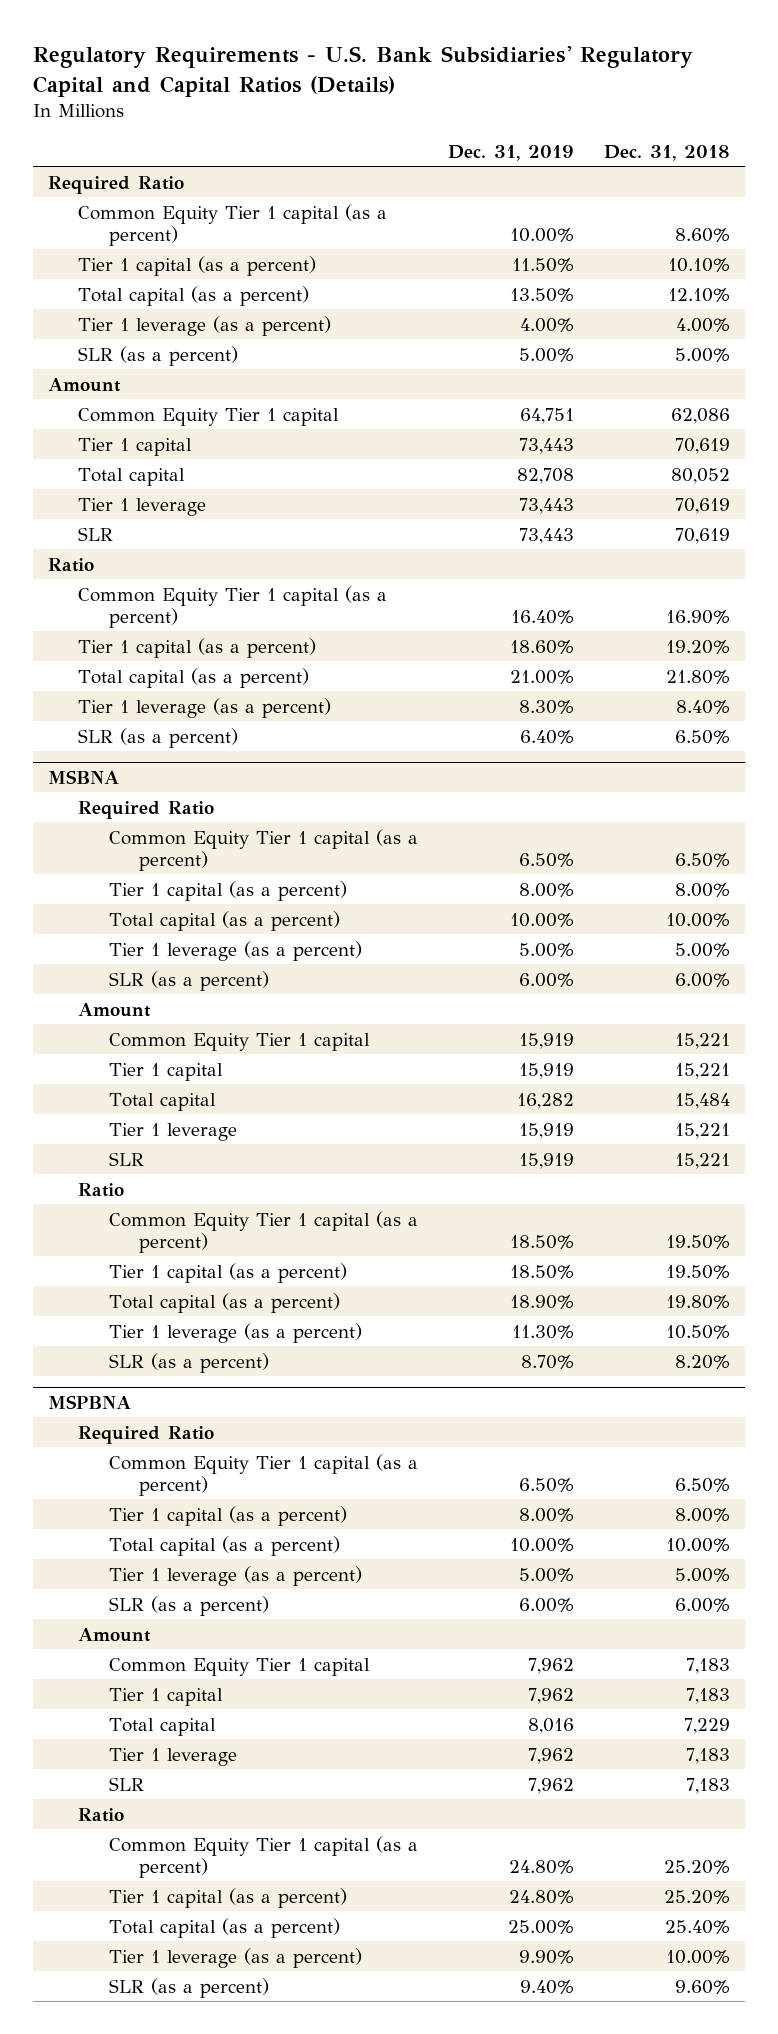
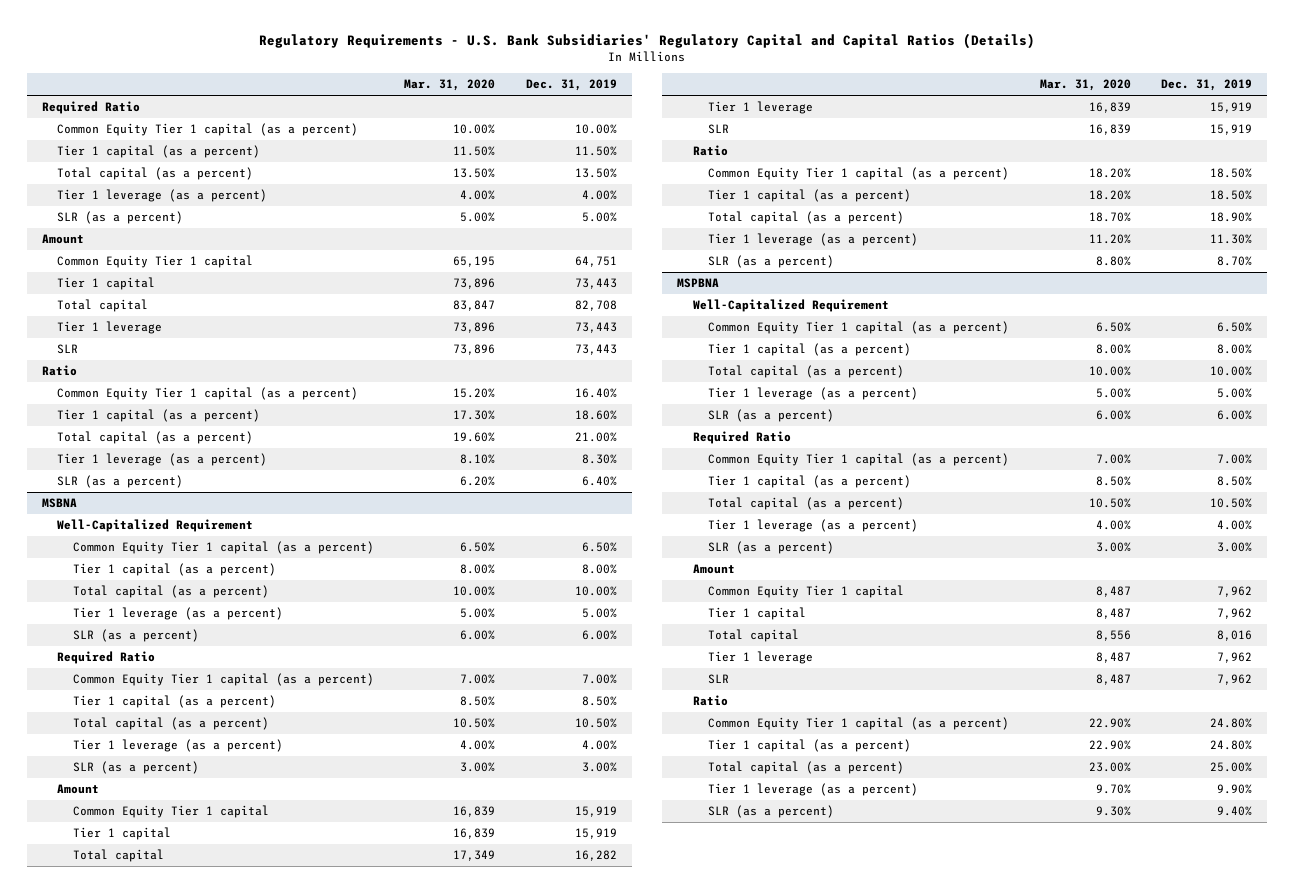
- | Dec. 31, 2019 | Dec. 31, 2018
+ | Mar. 31, 2020 | Dec. 31, 2019
@ MSBNA
+ Well-Capitalized Requirement
moved down: Required Ratio
+ Common Equity Tier 1 capital (as a percent) | 7.00% | 7.00%
+ Tier 1 capital (as a percent) | 8.50% | 8.50%
+ Total capital (as a percent) | 10.50% | 10.50%
+ Tier 1 leverage (as a percent) | 4.00% | 4.00%
+ SLR (as a percent) | 3.00% | 3.00%
@ MSPBNA
+ Well-Capitalized Requirement
moved down: Required Ratio
+ Common Equity Tier 1 capital (as a percent) | 7.00% | 7.00%
+ Tier 1 capital (as a percent) | 8.50% | 8.50%
+ Total capital (as a percent) | 10.50% | 10.50%
+ Tier 1 leverage (as a percent) | 4.00% | 4.00%
+ SLR (as a percent) | 3.00% | 3.00%

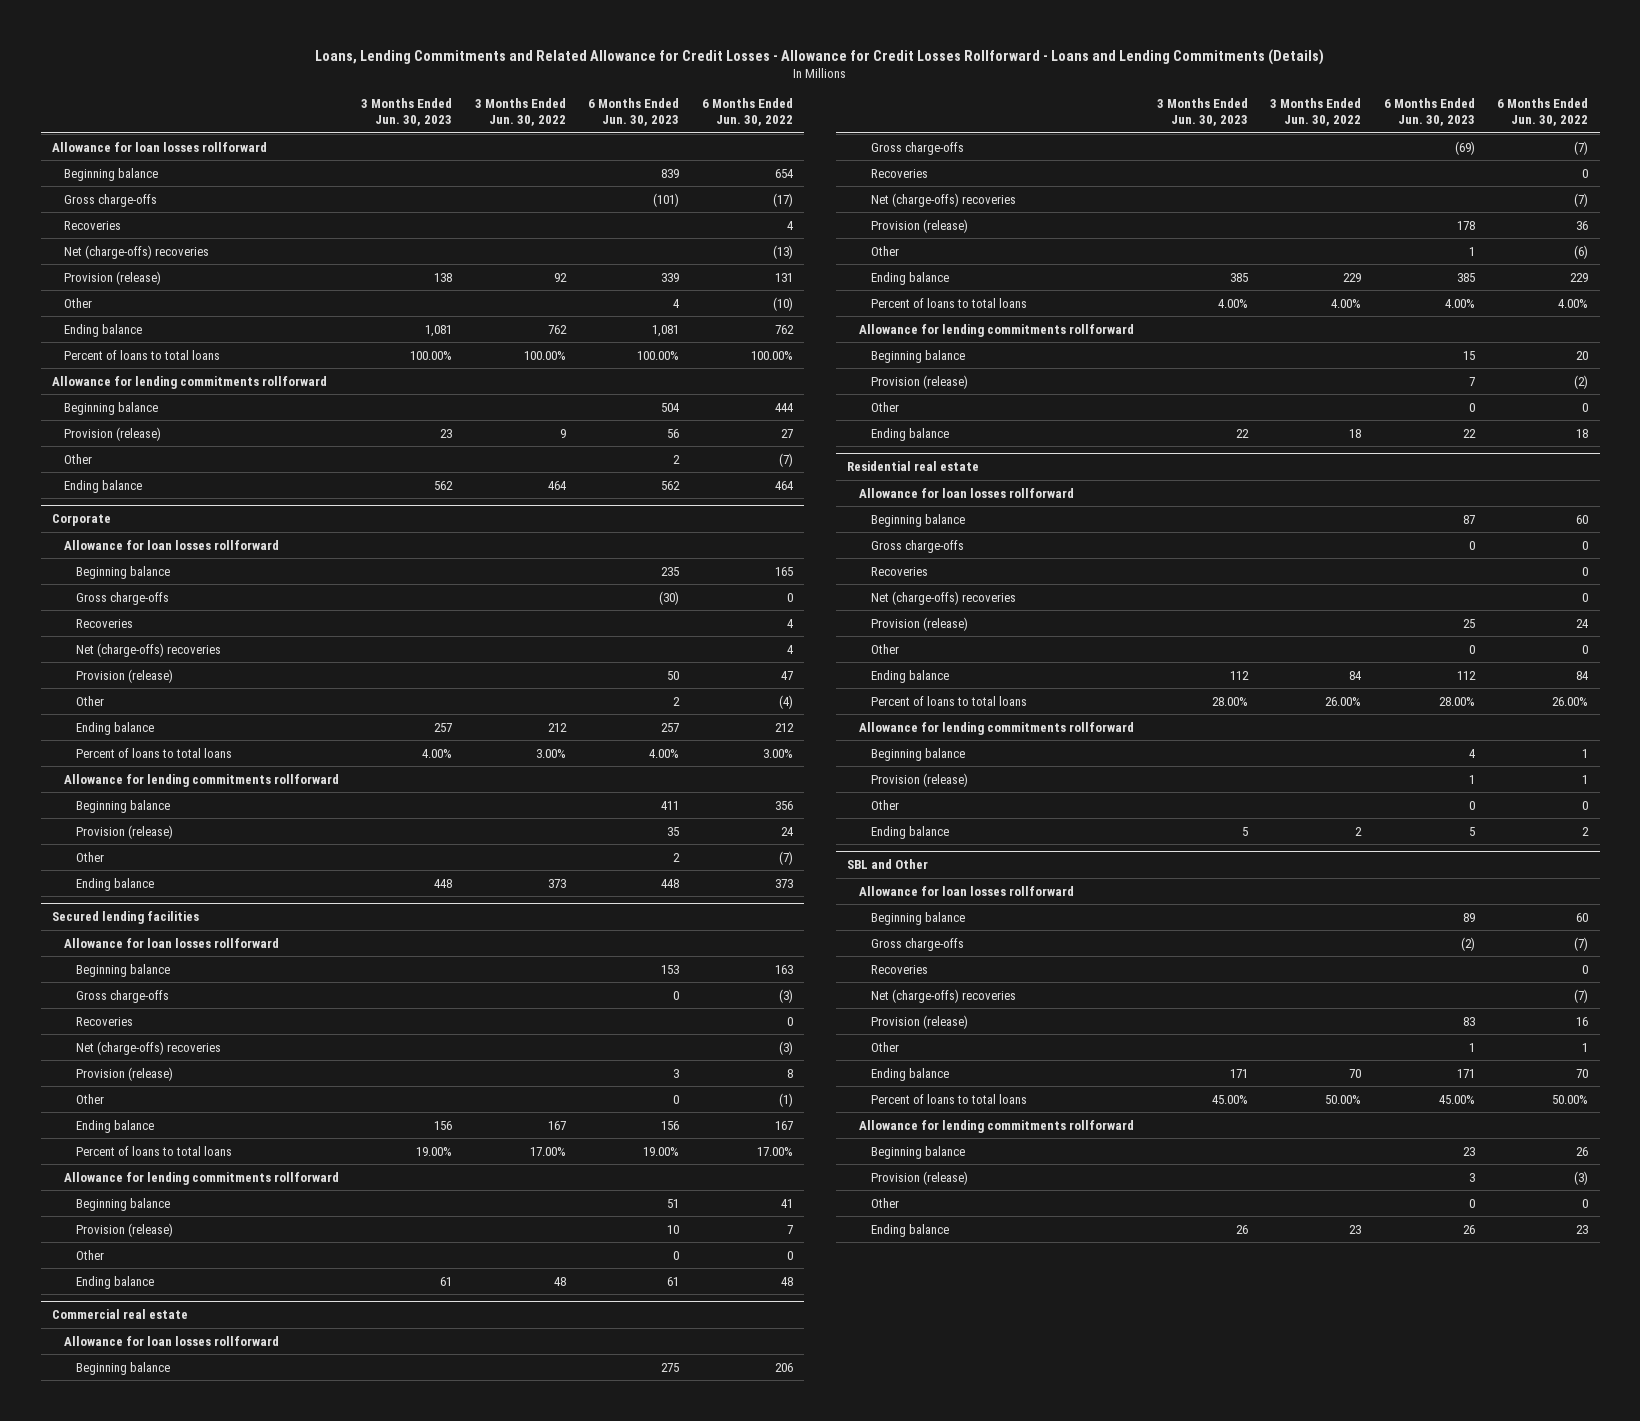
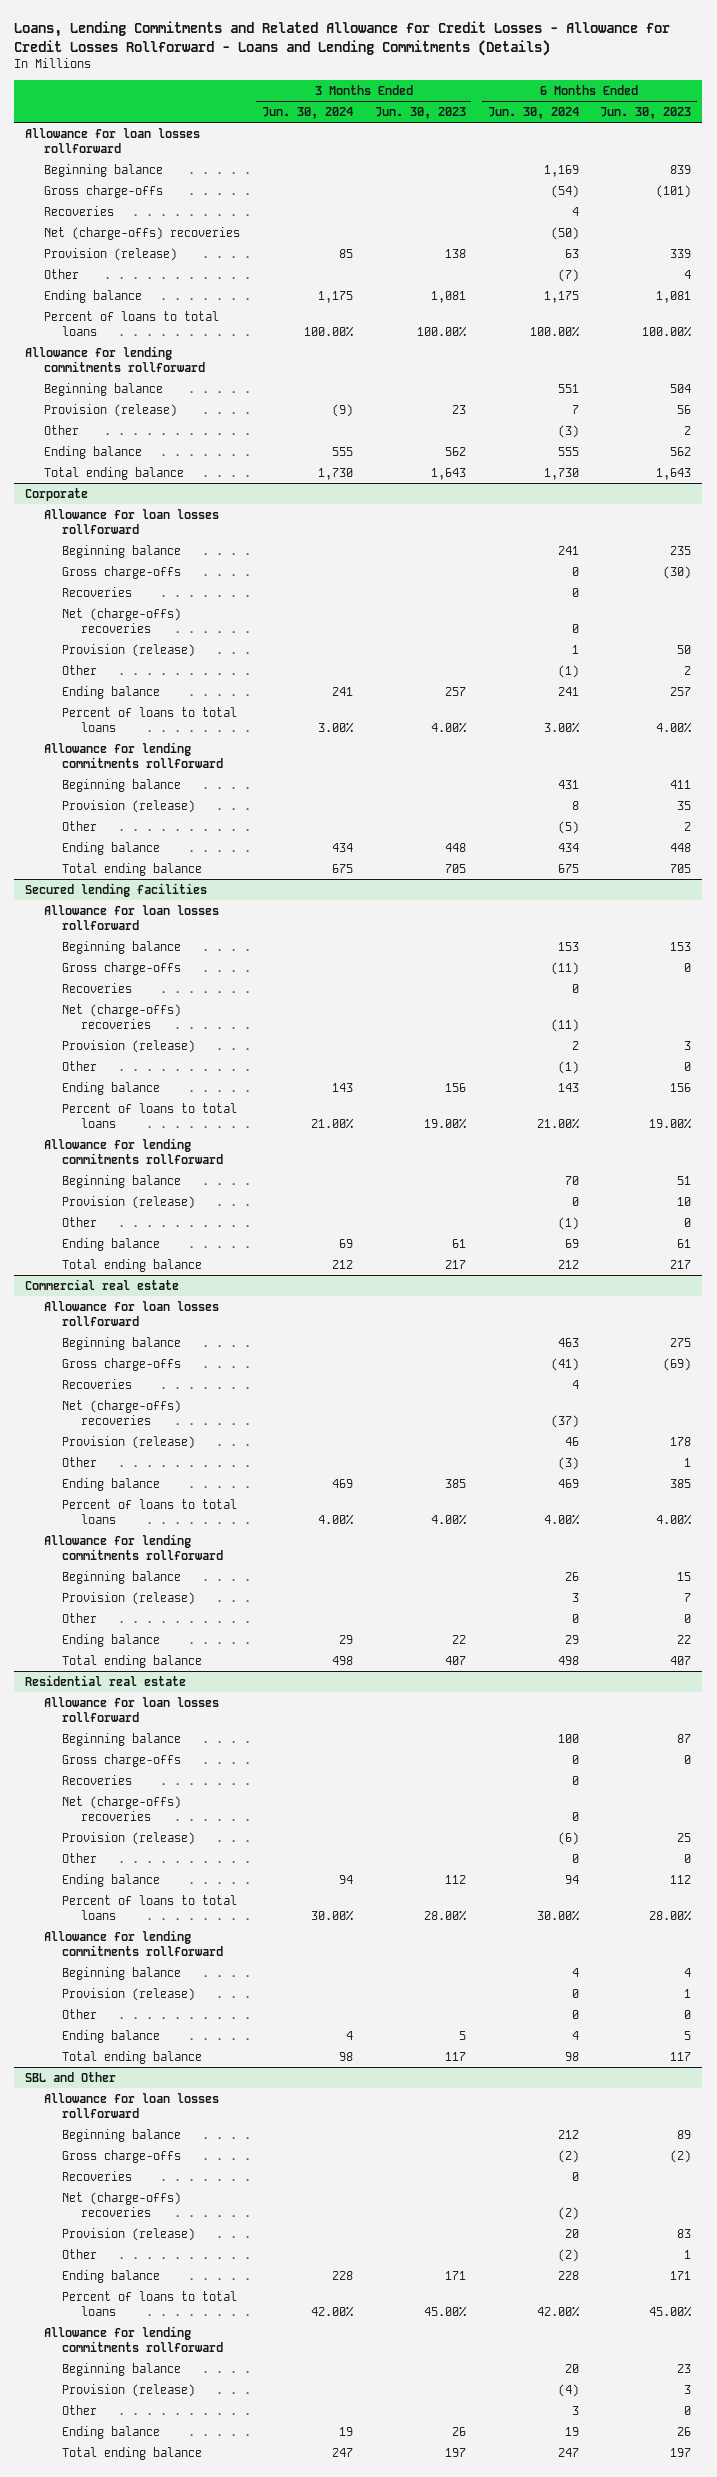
- | 3 Months Ended Jun. 30, 2023 | 3 Months Ended Jun. 30, 2022 | 6 Months Ended Jun. 30, 2023 | 6 Months Ended Jun. 30, 2022
+ | 3 Months Ended Jun. 30, 2024 | 3 Months Ended Jun. 30, 2023 | 6 Months Ended Jun. 30, 2024 | 6 Months Ended Jun. 30, 2023
+ Total ending balance | 1,730 | 1,643 | 1,730 | 1,643
@ Corporate
+ Total ending balance | 675 | 705 | 675 | 705
@ Secured lending facilities
+ Total ending balance | 212 | 217 | 212 | 217
@ Commercial real estate
+ Total ending balance | 498 | 407 | 498 | 407
@ Residential real estate
+ Total ending balance | 98 | 117 | 98 | 117
@ SBL and Other
+ Total ending balance | 247 | 197 | 247 | 197

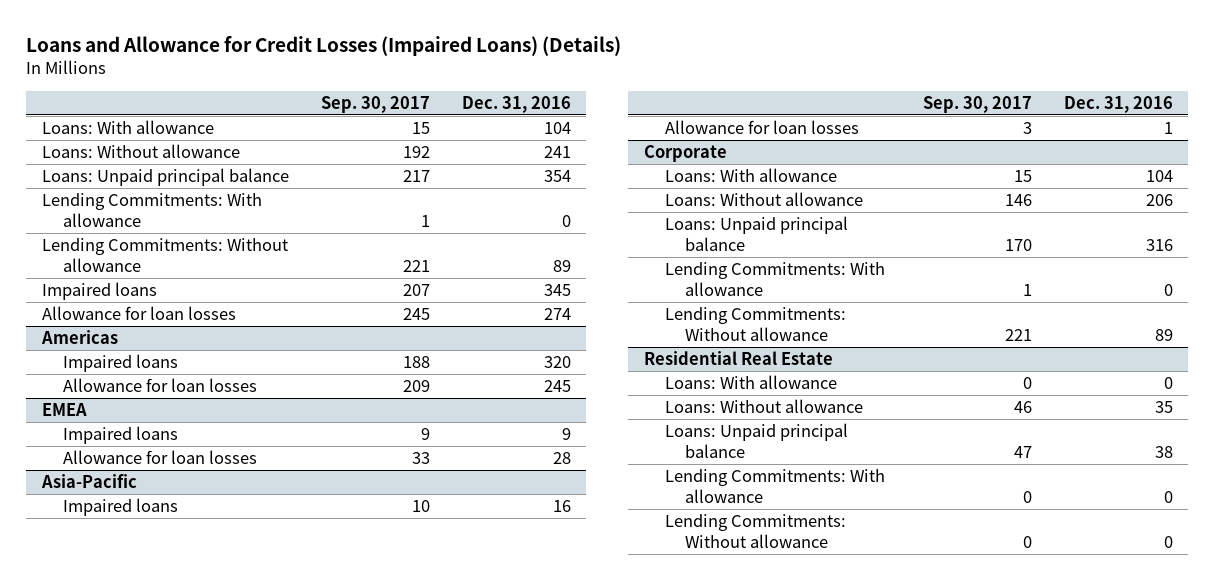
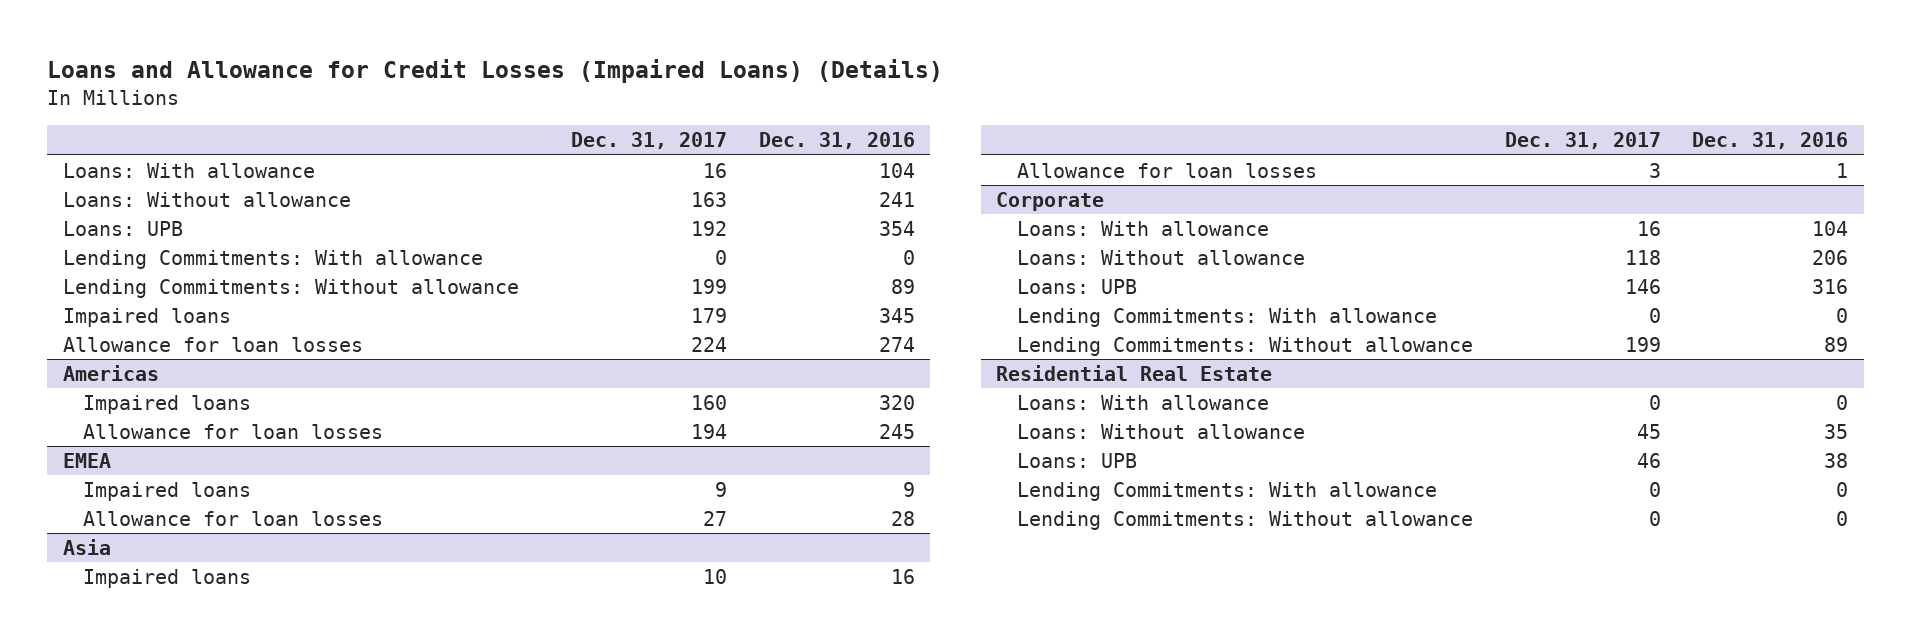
- | Sep. 30, 2017 | Dec. 31, 2016
+ | Dec. 31, 2017 | Dec. 31, 2016
- Loans: Unpaid principal balance | 217 | 354
+ Loans: UPB | 192 | 354
- Asia-Pacific
+ Asia
@ Corporate
- Loans: Unpaid principal balance | 170 | 316
+ Loans: UPB | 146 | 316
@ Residential Real Estate
- Loans: Unpaid principal balance | 47 | 38
+ Loans: UPB | 46 | 38

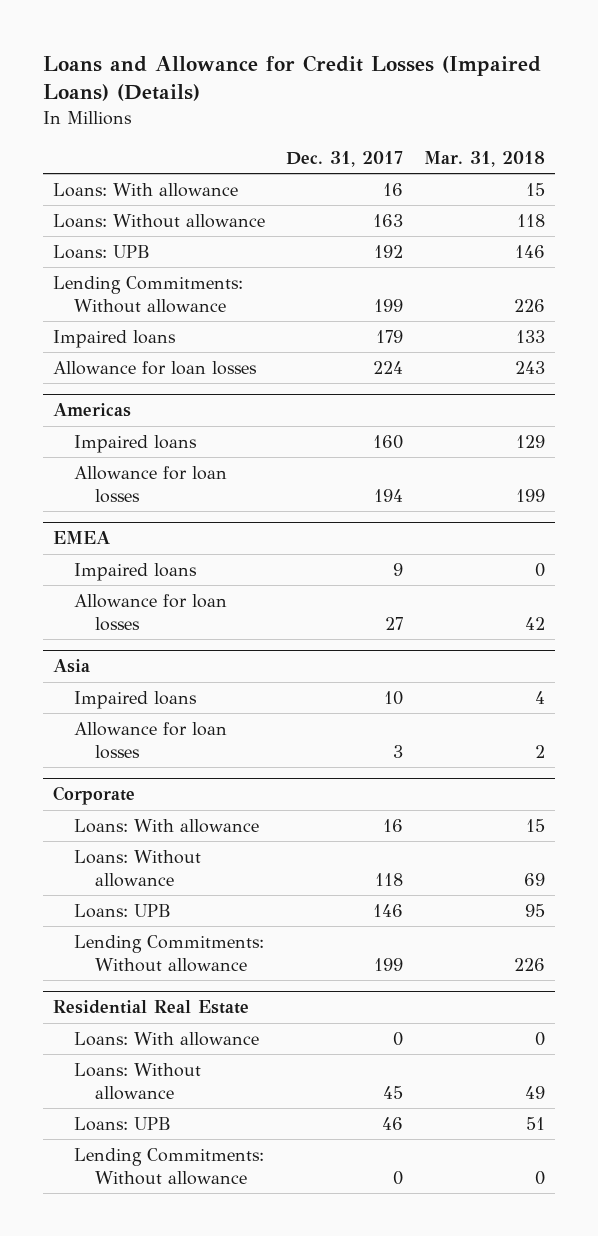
- | Dec. 31, 2017 | Dec. 31, 2016
+ | Dec. 31, 2017 | Mar. 31, 2018
- Lending Commitments: With allowance | 0 | 0
@ Corporate
- Lending Commitments: With allowance | 0 | 0
@ Residential Real Estate
- Lending Commitments: With allowance | 0 | 0

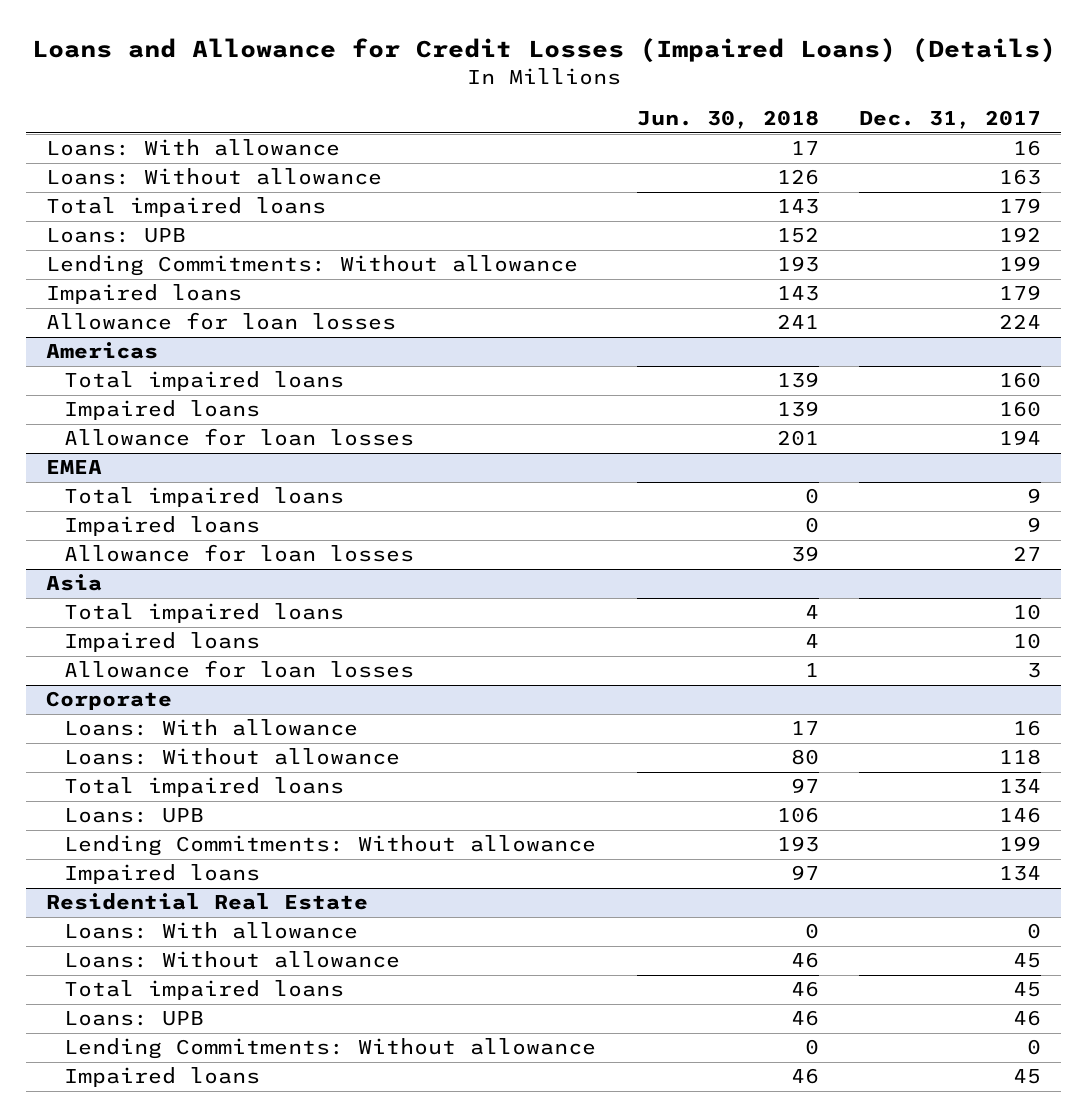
- | Dec. 31, 2017 | Mar. 31, 2018
+ | Jun. 30, 2018 | Dec. 31, 2017
+ Total impaired loans | 143 | 179
@ Americas
+ Total impaired loans | 139 | 160
@ EMEA
+ Total impaired loans | 0 | 9
@ Asia
+ Total impaired loans | 4 | 10
@ Corporate
+ Total impaired loans | 97 | 134
+ Impaired loans | 97 | 134
@ Residential Real Estate
+ Total impaired loans | 46 | 45
+ Impaired loans | 46 | 45

